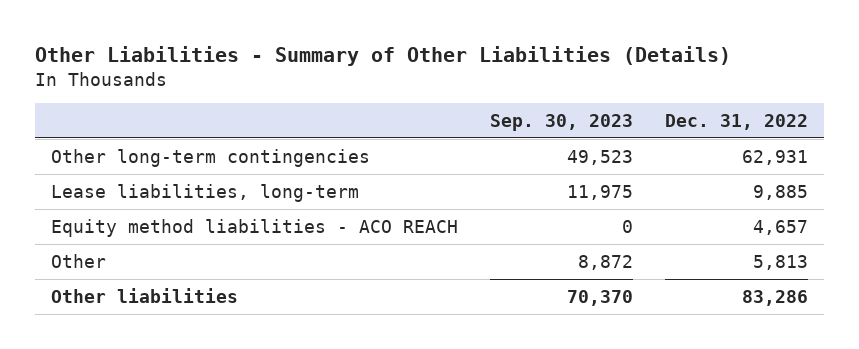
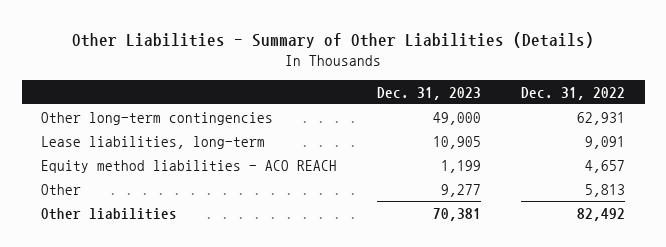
- | Sep. 30, 2023 | Dec. 31, 2022
+ | Dec. 31, 2023 | Dec. 31, 2022
- Lease liabilities, long-term | 11,975 | 9,885
+ Lease liabilities, long-term | 10,905 | 9,091
- Other liabilities | 70,370 | 83,286
+ Other liabilities | 70,381 | 82,492

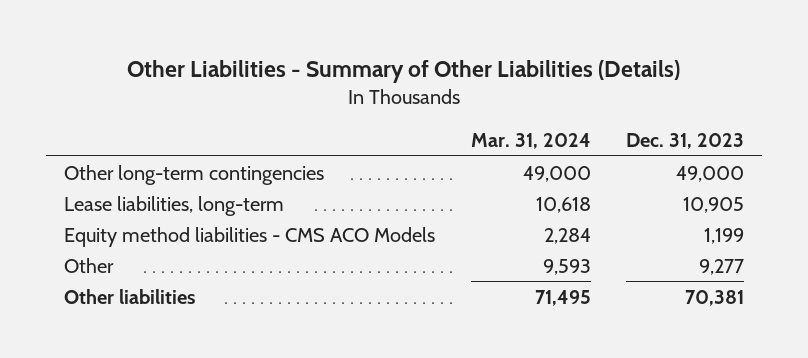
- | Dec. 31, 2023 | Dec. 31, 2022
+ | Mar. 31, 2024 | Dec. 31, 2023
- Equity method liabilities - ACO REACH | 1,199 | 4,657
+ Equity method liabilities - CMS ACO Models | 2,284 | 1,199

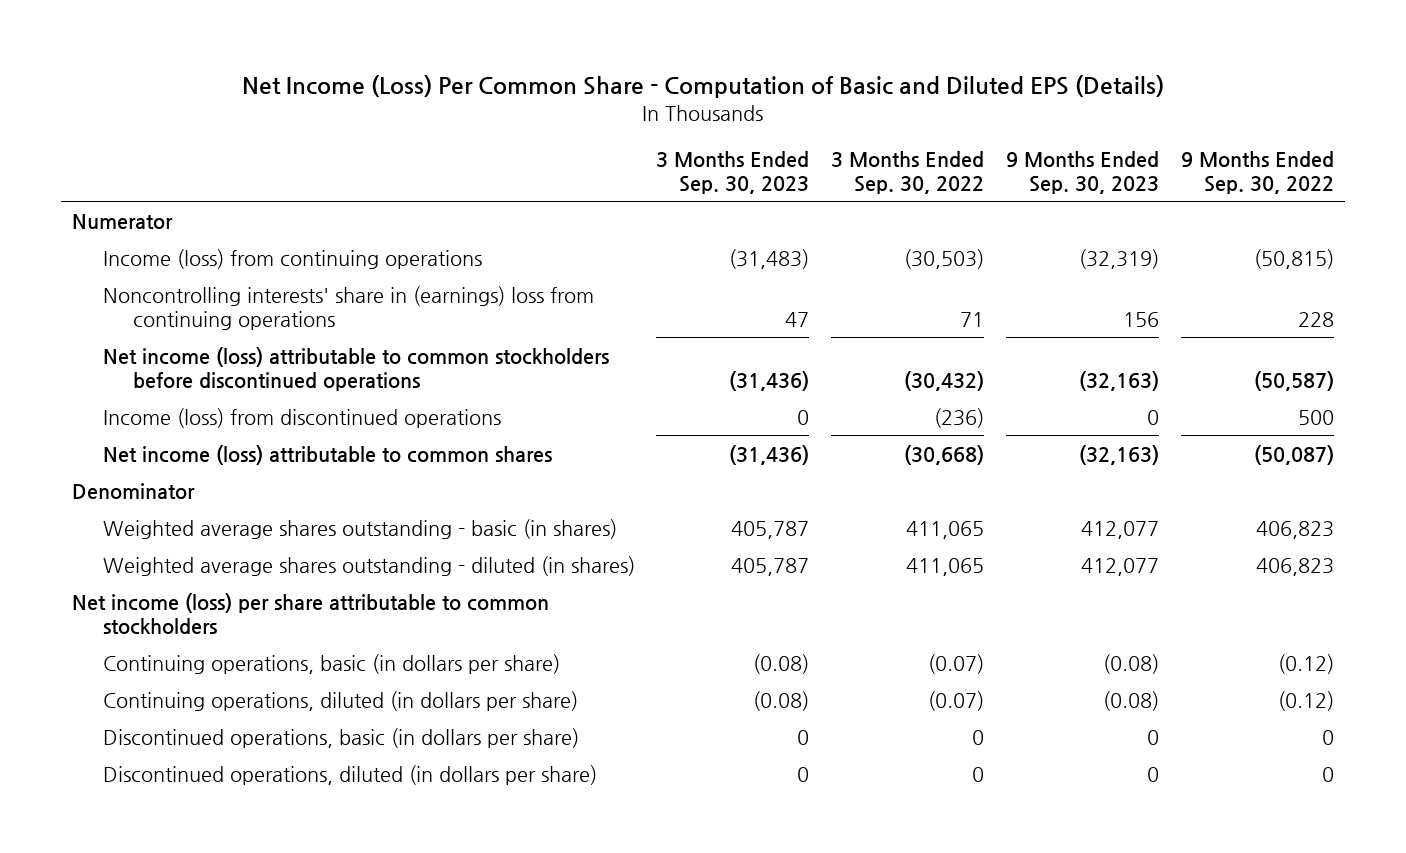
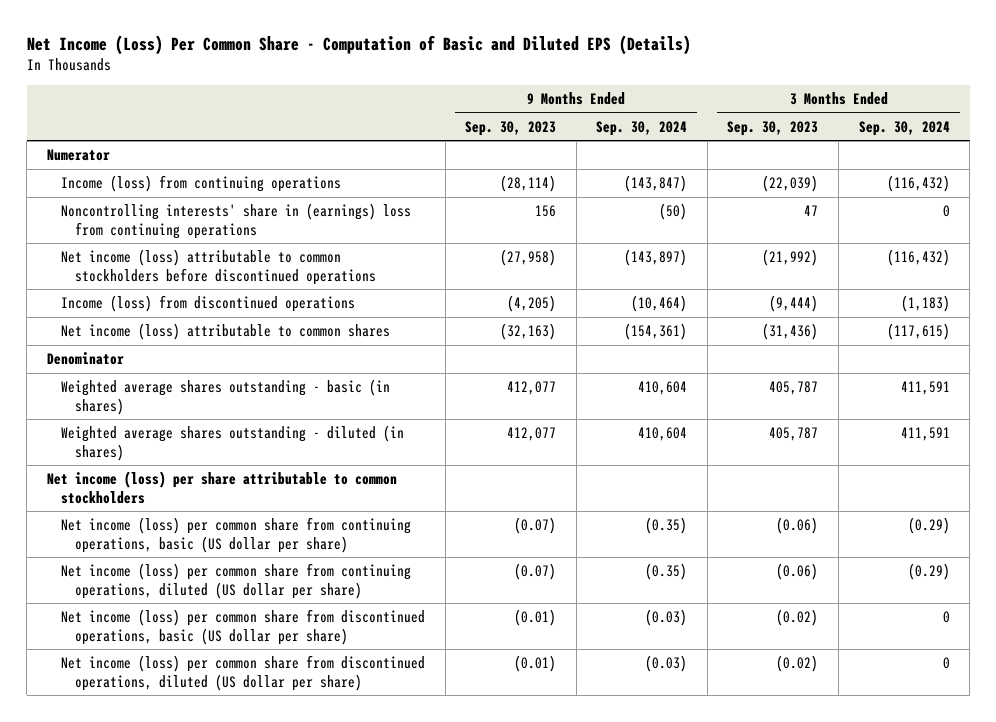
- | 3 Months Ended Sep. 30, 2023 | 3 Months Ended Sep. 30, 2022 | 9 Months Ended Sep. 30, 2023 | 9 Months Ended Sep. 30, 2022
+ | 9 Months Ended Sep. 30, 2023 | 9 Months Ended Sep. 30, 2024 | 3 Months Ended Sep. 30, 2023 | 3 Months Ended Sep. 30, 2024
- Income (loss) from continuing operations | (31,483) | (30,503) | (32,319) | (50,815)
+ Income (loss) from continuing operations | (28,114) | (143,847) | (22,039) | (116,432)
- Net income (loss) attributable to common stockholders before discontinued operations | (31,436) | (30,432) | (32,163) | (50,587)
- Income (loss) from discontinued operations | 0 | (236) | 0 | 500
+ Net income (loss) attributable to common stockholders before discontinued operations | (27,958) | (143,897) | (21,992) | (116,432)
+ Income (loss) from discontinued operations | (4,205) | (10,464) | (9,444) | (1,183)
- Continuing operations, basic (in dollars per share) | (0.08) | (0.07) | (0.08) | (0.12)
- Continuing operations, diluted (in dollars per share) | (0.08) | (0.07) | (0.08) | (0.12)
- Discontinued operations, basic (in dollars per share) | 0 | 0 | 0 | 0
- Discontinued operations, diluted (in dollars per share) | 0 | 0 | 0 | 0
+ Net income (loss) per common share from continuing operations, basic (US dollar per share) | (0.07) | (0.35) | (0.06) | (0.29)
+ Net income (loss) per common share from continuing operations, diluted (US dollar per share) | (0.07) | (0.35) | (0.06) | (0.29)
+ Net income (loss) per common share from discontinued operations, basic (US dollar per share) | (0.01) | (0.03) | (0.02) | 0
+ Net income (loss) per common share from discontinued operations, diluted (US dollar per share) | (0.01) | (0.03) | (0.02) | 0

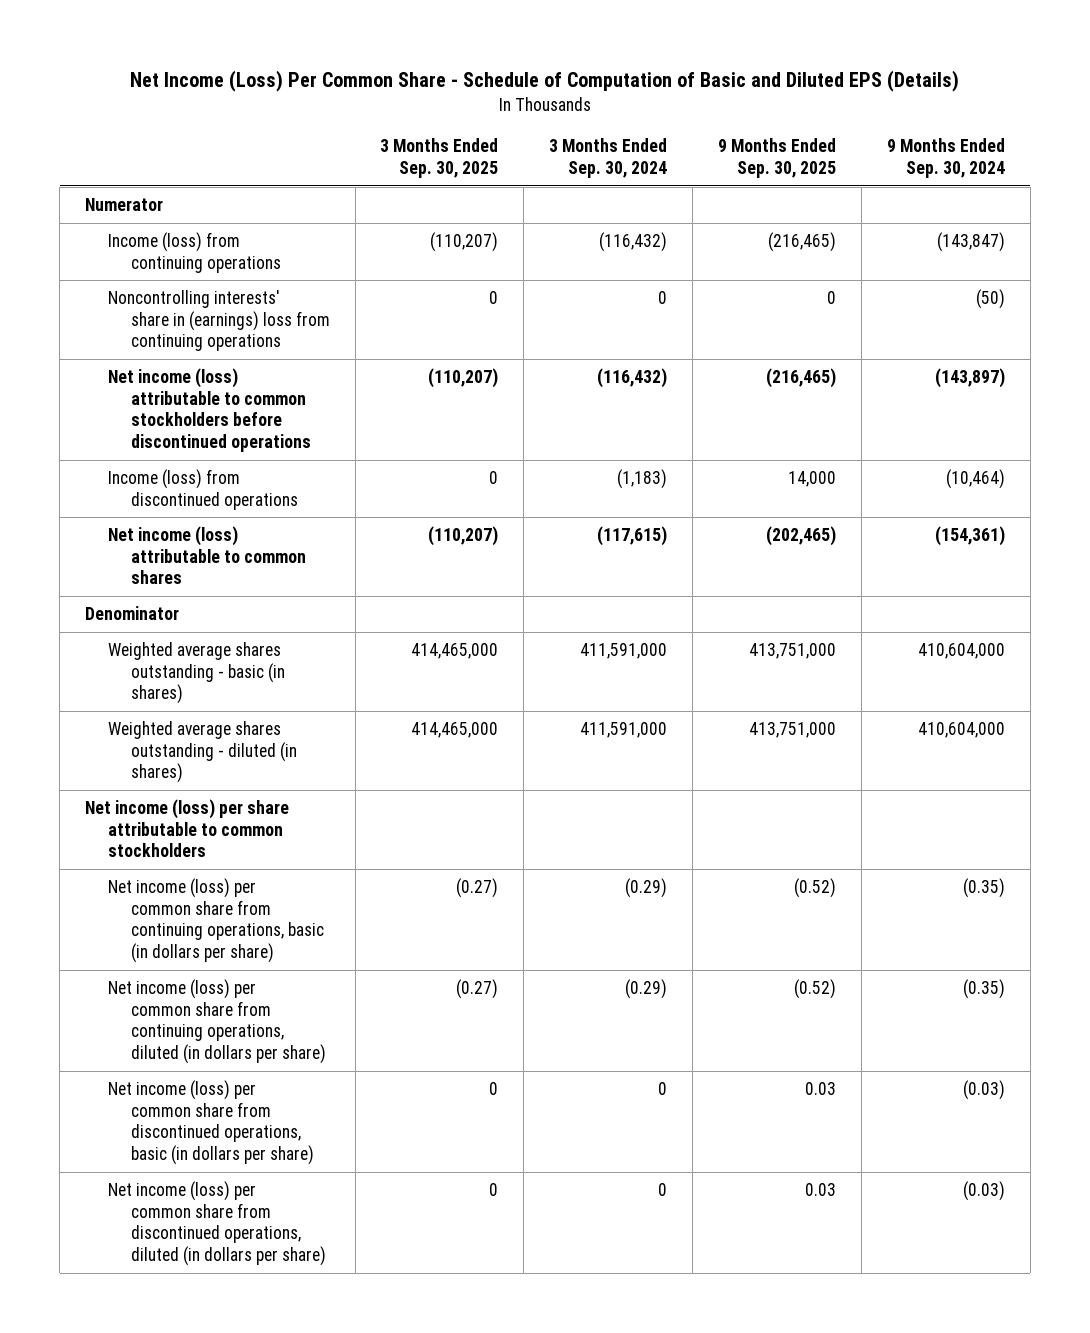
- Net Income (Loss) Per Common Share - Computation of Basic and Diluted EPS (Details)
+ Net Income (Loss) Per Common Share - Schedule of Computation of Basic and Diluted EPS (Details)
- | 9 Months Ended Sep. 30, 2023 | 9 Months Ended Sep. 30, 2024 | 3 Months Ended Sep. 30, 2023 | 3 Months Ended Sep. 30, 2024
+ | 3 Months Ended Sep. 30, 2025 | 3 Months Ended Sep. 30, 2024 | 9 Months Ended Sep. 30, 2025 | 9 Months Ended Sep. 30, 2024
- Weighted average shares outstanding - basic (in shares) | 412,077 | 410,604 | 405,787 | 411,591
- Weighted average shares outstanding - diluted (in shares) | 412,077 | 410,604 | 405,787 | 411,591
+ Weighted average shares outstanding - basic (in shares) | 414,465,000 | 411,591,000 | 413,751,000 | 410,604,000
+ Weighted average shares outstanding - diluted (in shares) | 414,465,000 | 411,591,000 | 413,751,000 | 410,604,000
- Net income (loss) per common share from continuing operations, basic (US dollar per share) | (0.07) | (0.35) | (0.06) | (0.29)
- Net income (loss) per common share from continuing operations, diluted (US dollar per share) | (0.07) | (0.35) | (0.06) | (0.29)
- Net income (loss) per common share from discontinued operations, basic (US dollar per share) | (0.01) | (0.03) | (0.02) | 0
- Net income (loss) per common share from discontinued operations, diluted (US dollar per share) | (0.01) | (0.03) | (0.02) | 0
+ Net income (loss) per common share from continuing operations, basic (in dollars per share) | (0.27) | (0.29) | (0.52) | (0.35)
+ Net income (loss) per common share from continuing operations, diluted (in dollars per share) | (0.27) | (0.29) | (0.52) | (0.35)
+ Net income (loss) per common share from discontinued operations, basic (in dollars per share) | 0 | 0 | 0.03 | (0.03)
+ Net income (loss) per common share from discontinued operations, diluted (in dollars per share) | 0 | 0 | 0.03 | (0.03)

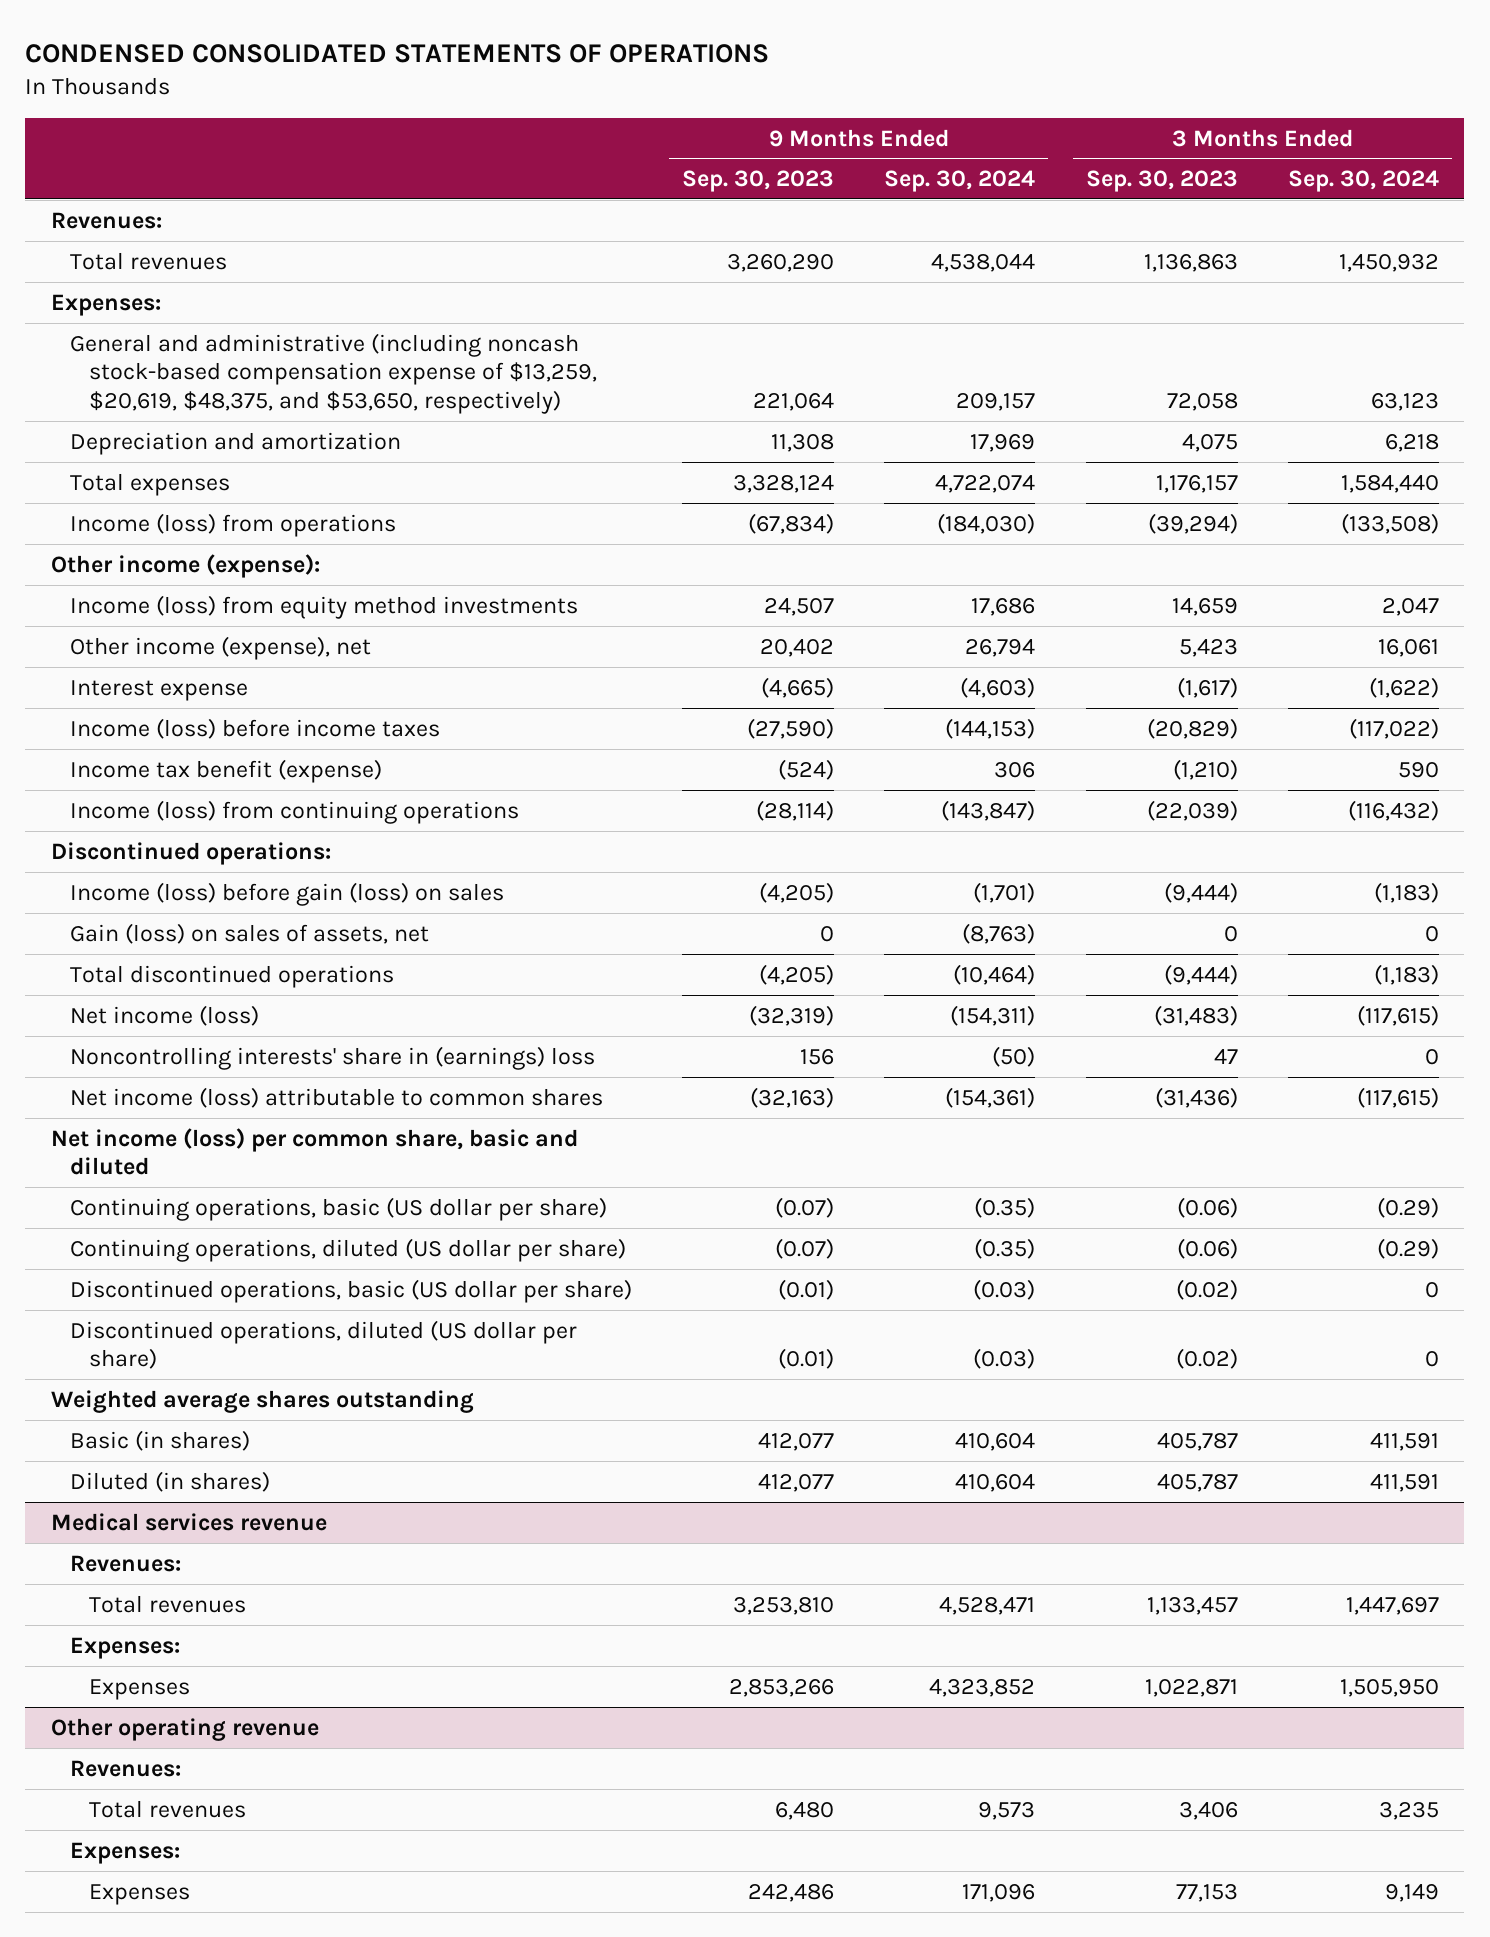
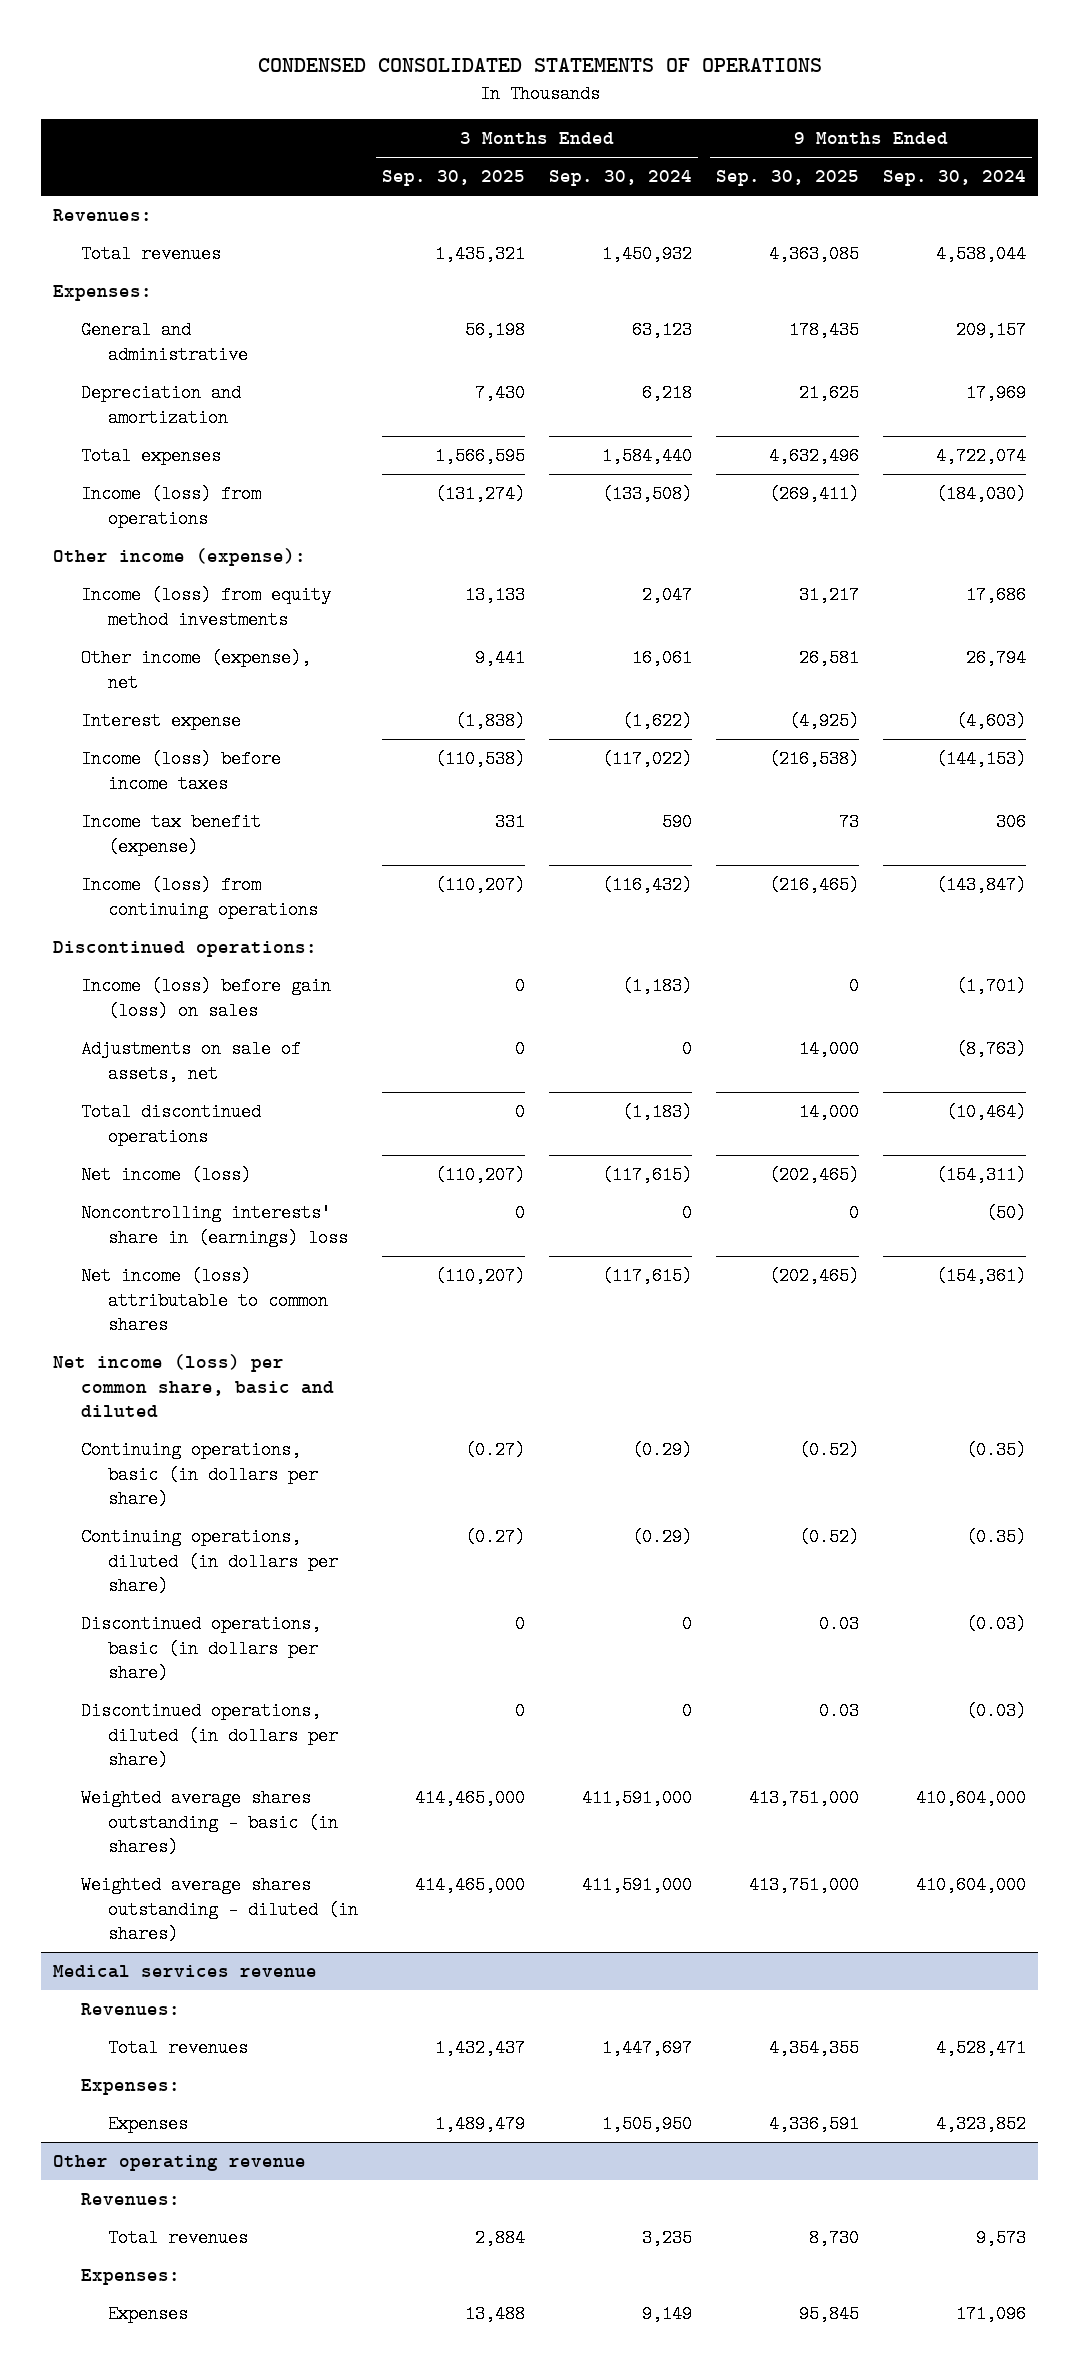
- | 9 Months Ended Sep. 30, 2023 | 9 Months Ended Sep. 30, 2024 | 3 Months Ended Sep. 30, 2023 | 3 Months Ended Sep. 30, 2024
+ | 3 Months Ended Sep. 30, 2025 | 3 Months Ended Sep. 30, 2024 | 9 Months Ended Sep. 30, 2025 | 9 Months Ended Sep. 30, 2024
- General and administrative (including noncash stock-based compensation expense of $13,259, $20,619, $48,375, and $53,650, respectively) | 221,064 | 209,157 | 72,058 | 63,123
+ General and administrative | 56,198 | 63,123 | 178,435 | 209,157
- Gain (loss) on sales of assets, net | 0 | (8,763) | 0 | 0
+ Adjustments on sale of assets, net | 0 | 0 | 14,000 | (8,763)
- Continuing operations, basic (US dollar per share) | (0.07) | (0.35) | (0.06) | (0.29)
- Continuing operations, diluted (US dollar per share) | (0.07) | (0.35) | (0.06) | (0.29)
- Discontinued operations, basic (US dollar per share) | (0.01) | (0.03) | (0.02) | 0
- Discontinued operations, diluted (US dollar per share) | (0.01) | (0.03) | (0.02) | 0
- Weighted average shares outstanding
- Basic (in shares) | 412,077 | 410,604 | 405,787 | 411,591
- Diluted (in shares) | 412,077 | 410,604 | 405,787 | 411,591
+ Continuing operations, basic (in dollars per share) | (0.27) | (0.29) | (0.52) | (0.35)
+ Continuing operations, diluted (in dollars per share) | (0.27) | (0.29) | (0.52) | (0.35)
+ Discontinued operations, basic (in dollars per share) | 0 | 0 | 0.03 | (0.03)
+ Discontinued operations, diluted (in dollars per share) | 0 | 0 | 0.03 | (0.03)
+ Weighted average shares outstanding - basic (in shares) | 414,465,000 | 411,591,000 | 413,751,000 | 410,604,000
+ Weighted average shares outstanding - diluted (in shares) | 414,465,000 | 411,591,000 | 413,751,000 | 410,604,000

